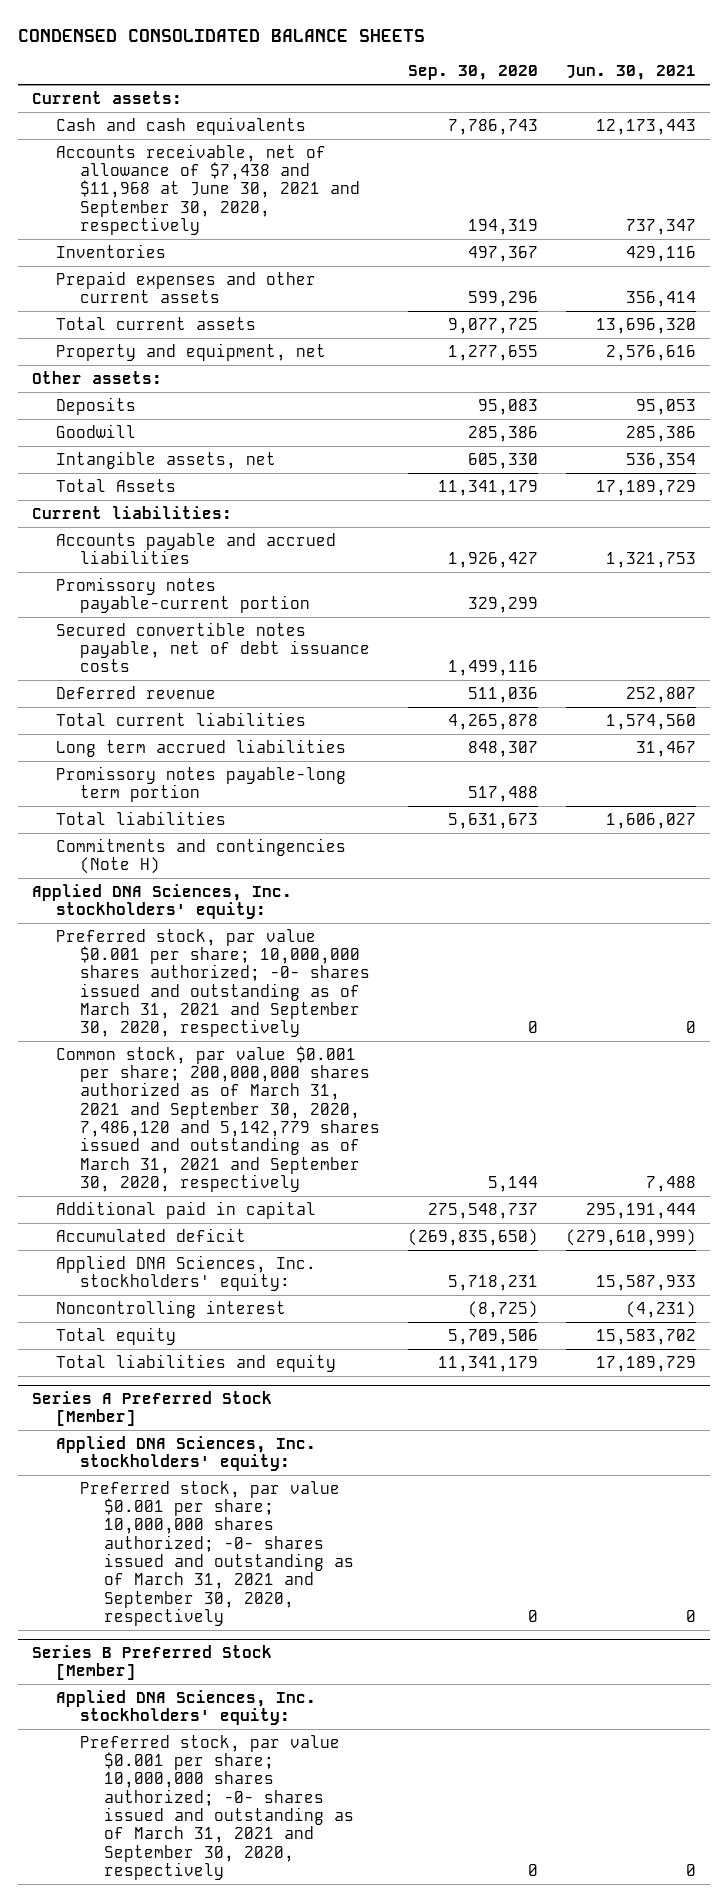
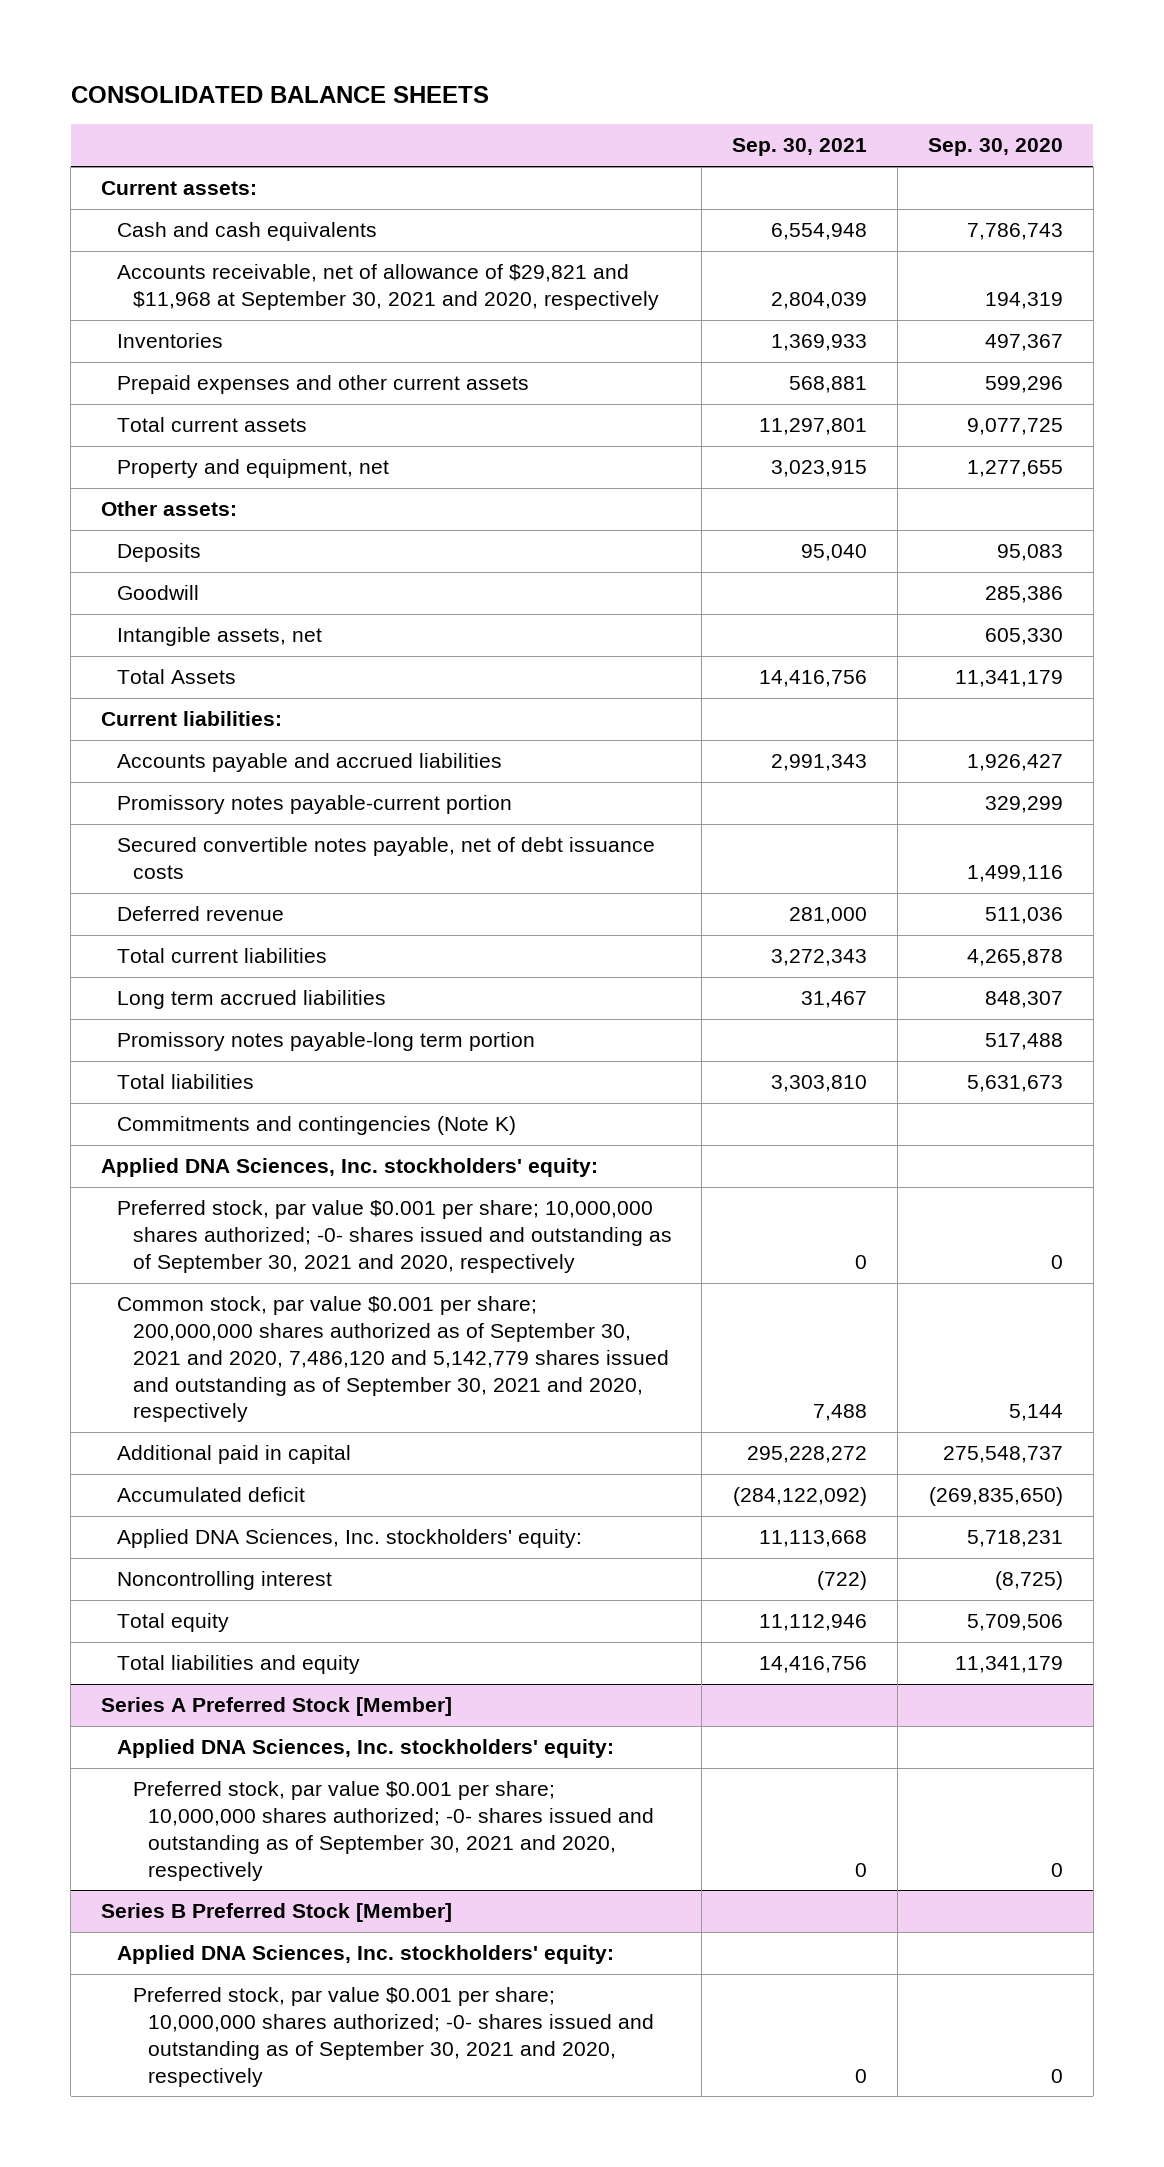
- CONDENSED CONSOLIDATED BALANCE SHEETS
+ CONSOLIDATED BALANCE SHEETS
- | Sep. 30, 2020 | Jun. 30, 2021
+ | Sep. 30, 2021 | Sep. 30, 2020
- Accounts receivable, net of allowance of $7,438 and $11,968 at June 30, 2021 and September 30, 2020, respectively | 194,319 | 737,347
+ Accounts receivable, net of allowance of $29,821 and $11,968 at September 30, 2021 and 2020, respectively | 2,804,039 | 194,319
- Commitments and contingencies (Note H)
+ Commitments and contingencies (Note K)
- Preferred stock, par value $0.001 per share; 10,000,000 shares authorized; -0- shares issued and outstanding as of March 31, 2021 and September 30, 2020, respectively | 0 | 0
- Common stock, par value $0.001 per share; 200,000,000 shares authorized as of March 31, 2021 and September 30, 2020, 7,486,120 and 5,142,779 shares issued and outstanding as of March 31, 2021 and September 30, 2020, respectively | 5,144 | 7,488
+ Preferred stock, par value $0.001 per share; 10,000,000 shares authorized; -0- shares issued and outstanding as of September 30, 2021 and 2020, respectively | 0 | 0
+ Common stock, par value $0.001 per share; 200,000,000 shares authorized as of September 30, 2021 and 2020, 7,486,120 and 5,142,779 shares issued and outstanding as of September 30, 2021 and 2020, respectively | 7,488 | 5,144
@ Series A Preferred Stock [Member]
- Preferred stock, par value $0.001 per share; 10,000,000 shares authorized; -0- shares issued and outstanding as of March 31, 2021 and September 30, 2020, respectively | 0 | 0
+ Preferred stock, par value $0.001 per share; 10,000,000 shares authorized; -0- shares issued and outstanding as of September 30, 2021 and 2020, respectively | 0 | 0
@ Series B Preferred Stock [Member]
- Preferred stock, par value $0.001 per share; 10,000,000 shares authorized; -0- shares issued and outstanding as of March 31, 2021 and September 30, 2020, respectively | 0 | 0
+ Preferred stock, par value $0.001 per share; 10,000,000 shares authorized; -0- shares issued and outstanding as of September 30, 2021 and 2020, respectively | 0 | 0

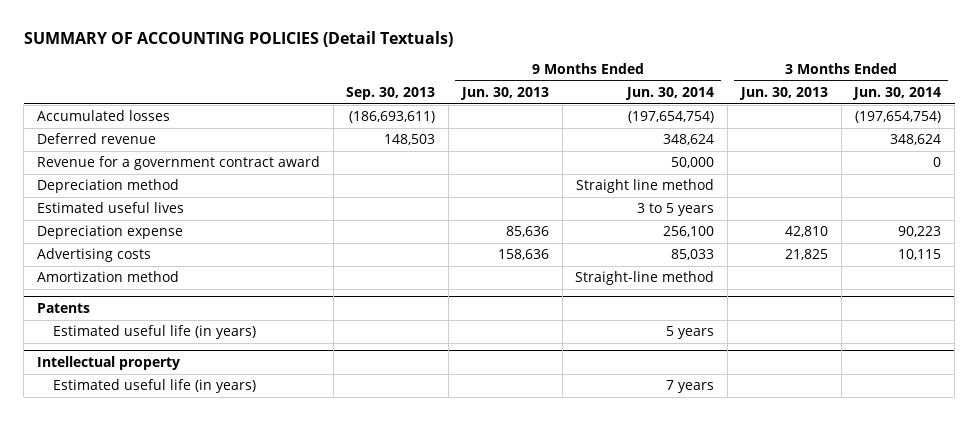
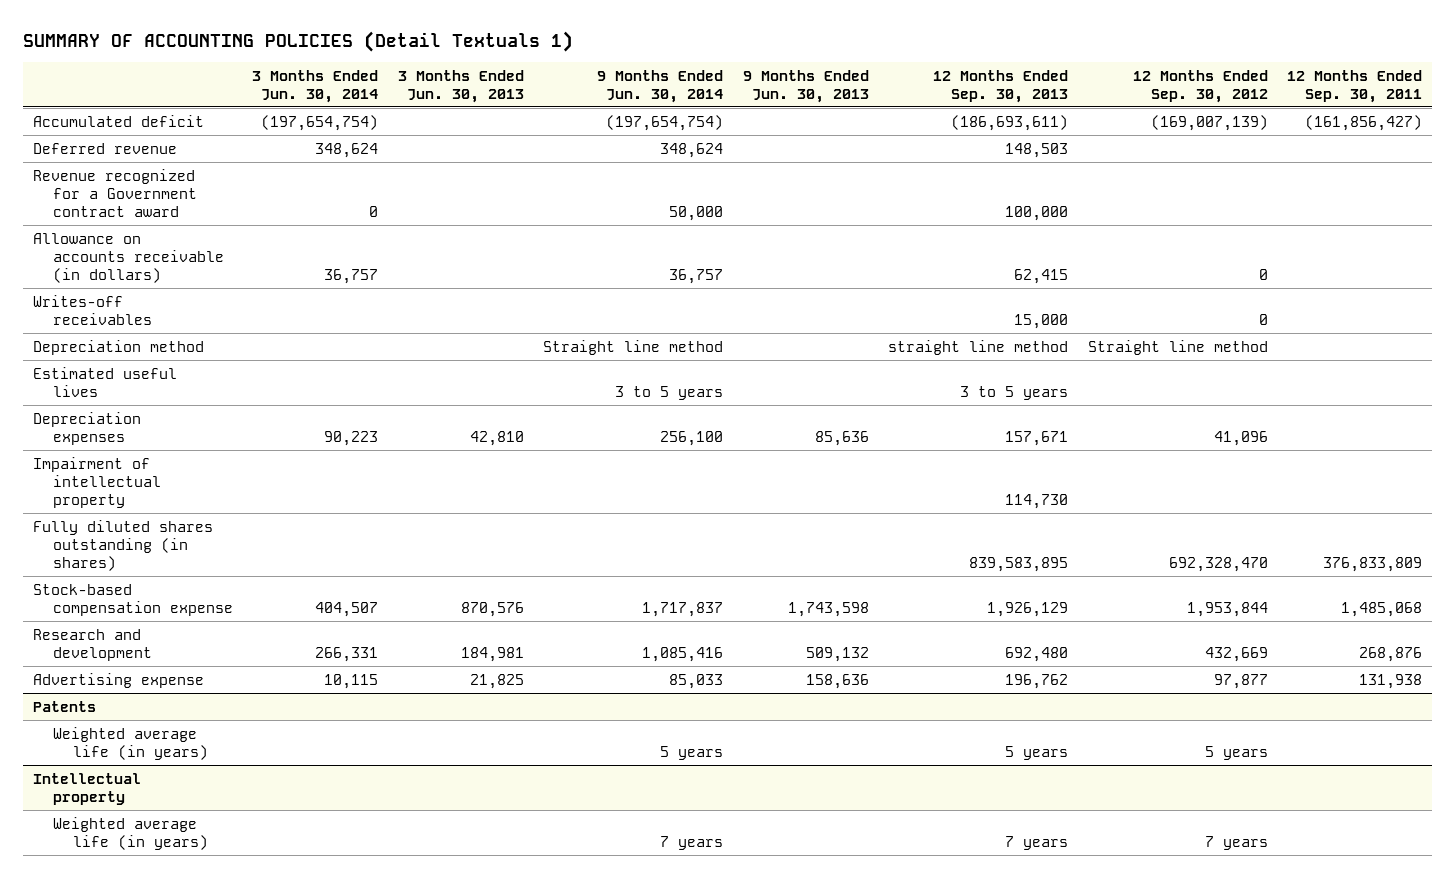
- SUMMARY OF ACCOUNTING POLICIES (Detail Textuals)
+ SUMMARY OF ACCOUNTING POLICIES (Detail Textuals 1)
- | Sep. 30, 2013 | 9 Months Ended Jun. 30, 2013 | 9 Months Ended Jun. 30, 2014 | 3 Months Ended Jun. 30, 2013 | 3 Months Ended Jun. 30, 2014
+ | 3 Months Ended Jun. 30, 2014 | 3 Months Ended Jun. 30, 2013 | 9 Months Ended Jun. 30, 2014 | 9 Months Ended Jun. 30, 2013 | 12 Months Ended Sep. 30, 2013 | 12 Months Ended Sep. 30, 2012 | 12 Months Ended Sep. 30, 2011
- Accumulated losses | (186,693,611) | | (197,654,754) | | (197,654,754)
+ Accumulated deficit | (197,654,754) | | (197,654,754) | | (186,693,611) | (169,007,139) | (161,856,427)
- Revenue for a government contract award | | | 50,000 | | 0
+ Revenue recognized for a Government contract award | 0 | | 50,000 | | 100,000 | |
+ Allowance on accounts receivable (in dollars) | 36,757 | | 36,757 | | 62,415 | 0 |
+ Writes-off receivables | | | | | 15,000 | 0 |
- Depreciation expense | | 85,636 | 256,100 | 42,810 | 90,223
- Advertising costs | | 158,636 | 85,033 | 21,825 | 10,115
- Amortization method | | | Straight-line method | |
+ Depreciation expenses | 90,223 | 42,810 | 256,100 | 85,636 | 157,671 | 41,096 |
+ Impairment of intellectual property | | | | | 114,730 | |
+ Fully diluted shares outstanding (in shares) | | | | | 839,583,895 | 692,328,470 | 376,833,809
+ Stock-based compensation expense | 404,507 | 870,576 | 1,717,837 | 1,743,598 | 1,926,129 | 1,953,844 | 1,485,068
+ Research and development | 266,331 | 184,981 | 1,085,416 | 509,132 | 692,480 | 432,669 | 268,876
+ Advertising expense | 10,115 | 21,825 | 85,033 | 158,636 | 196,762 | 97,877 | 131,938
@ Patents
- Estimated useful life (in years) | | | 5 years | |
+ Weighted average life (in years) | | | 5 years | | 5 years | 5 years |
@ Intellectual property
- Estimated useful life (in years) | | | 7 years | |
+ Weighted average life (in years) | | | 7 years | | 7 years | 7 years |

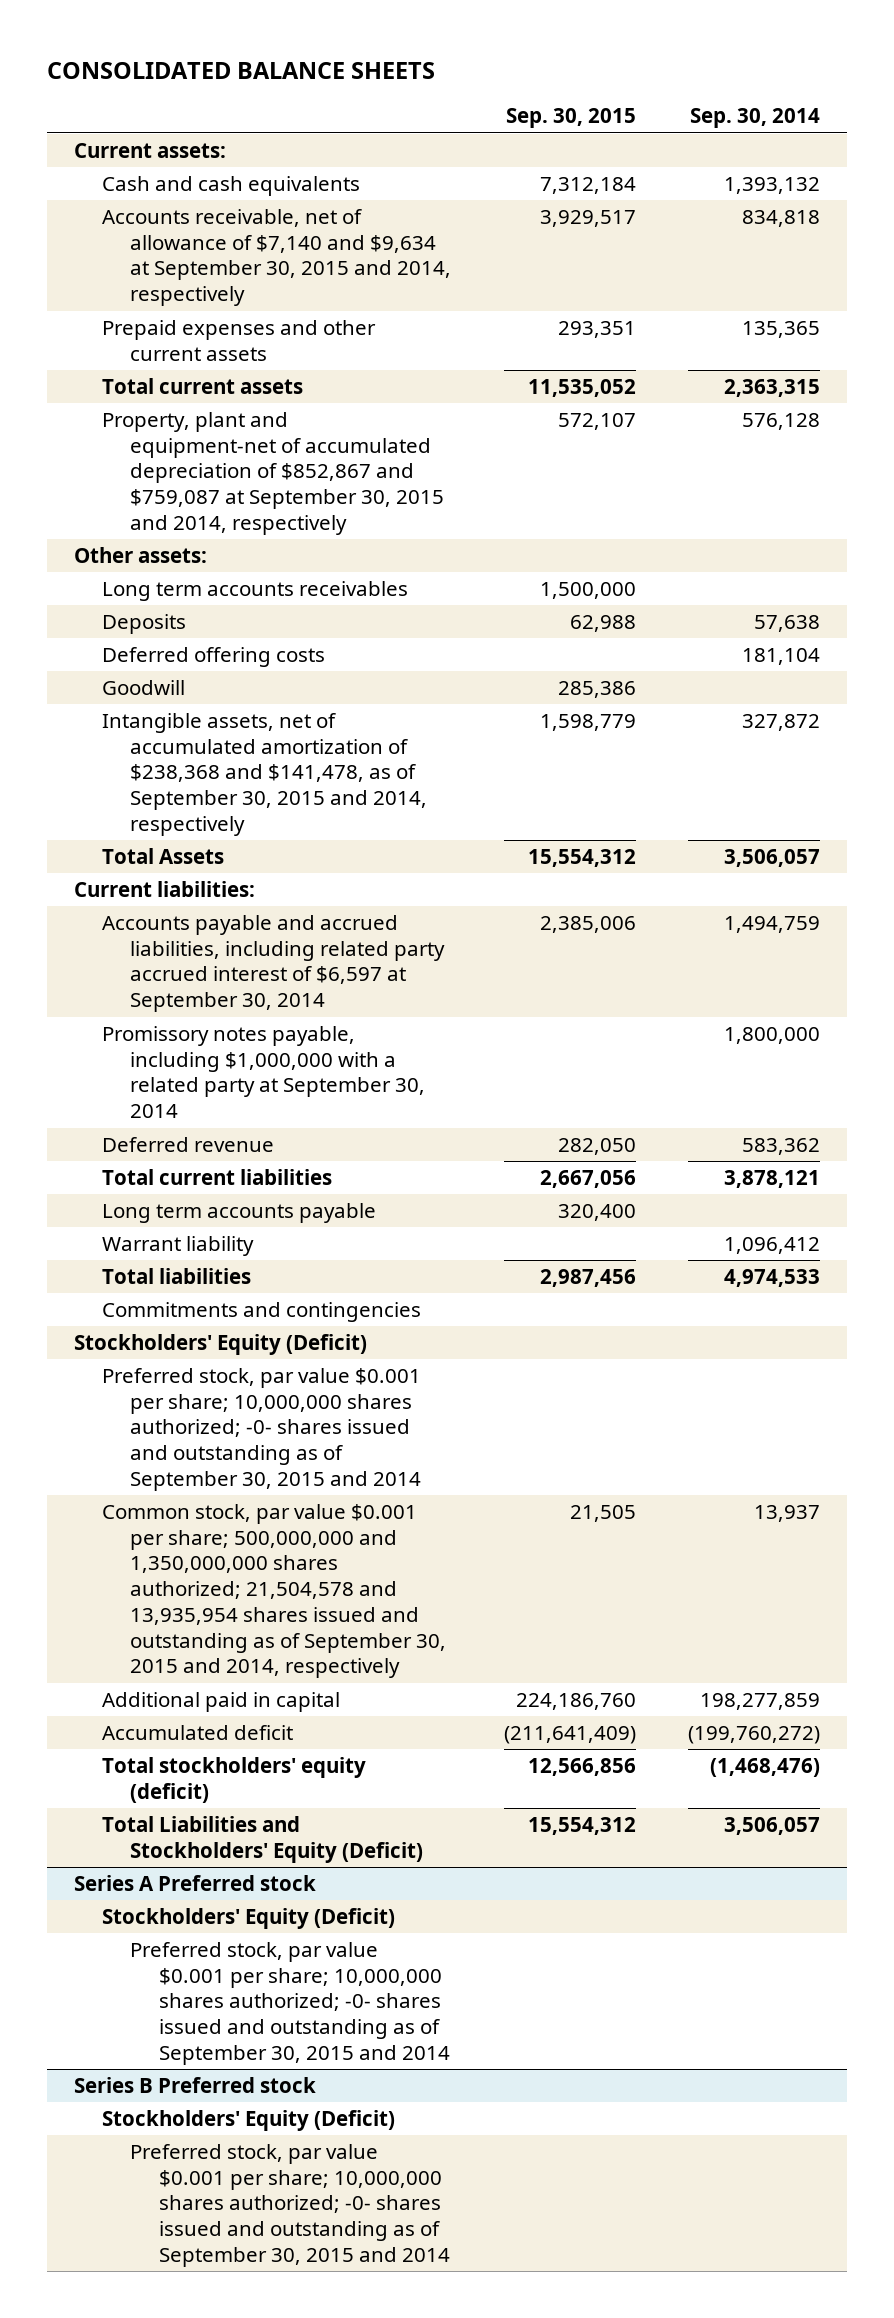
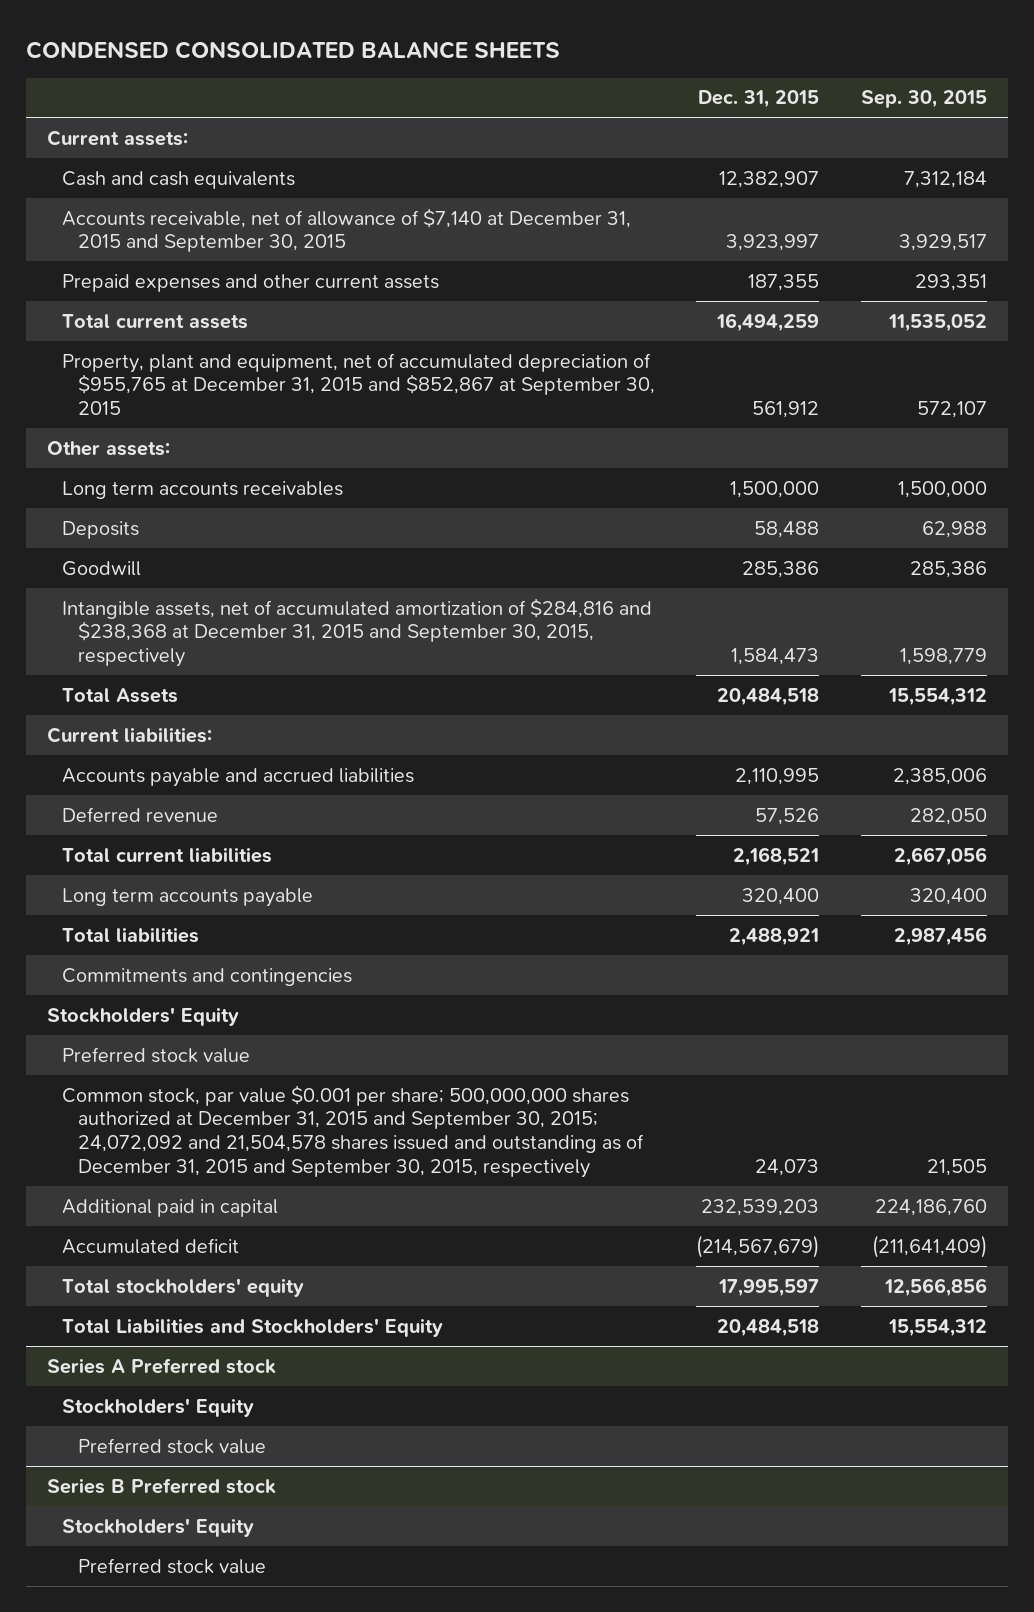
- CONSOLIDATED BALANCE SHEETS
+ CONDENSED CONSOLIDATED BALANCE SHEETS
- | Sep. 30, 2015 | Sep. 30, 2014
+ | Dec. 31, 2015 | Sep. 30, 2015
- Accounts receivable, net of allowance of $7,140 and $9,634 at September 30, 2015 and 2014, respectively | 3,929,517 | 834,818
+ Accounts receivable, net of allowance of $7,140 at December 31, 2015 and September 30, 2015 | 3,923,997 | 3,929,517
- Property, plant and equipment-net of accumulated depreciation of $852,867 and $759,087 at September 30, 2015 and 2014, respectively | 572,107 | 576,128
+ Property, plant and equipment, net of accumulated depreciation of $955,765 at December 31, 2015 and $852,867 at September 30, 2015 | 561,912 | 572,107
- Deferred offering costs | | 181,104
- Intangible assets, net of accumulated amortization of $238,368 and $141,478, as of September 30, 2015 and 2014, respectively | 1,598,779 | 327,872
+ Intangible assets, net of accumulated amortization of $284,816 and $238,368 at December 31, 2015 and September 30, 2015, respectively | 1,584,473 | 1,598,779
- Accounts payable and accrued liabilities, including related party accrued interest of $6,597 at September 30, 2014 | 2,385,006 | 1,494,759
- Promissory notes payable, including $1,000,000 with a related party at September 30, 2014 | | 1,800,000
+ Accounts payable and accrued liabilities | 2,110,995 | 2,385,006
- Warrant liability | | 1,096,412
- Stockholders' Equity (Deficit)
- Preferred stock, par value $0.001 per share; 10,000,000 shares authorized; -0- shares issued and outstanding as of September 30, 2015 and 2014
- Common stock, par value $0.001 per share; 500,000,000 and 1,350,000,000 shares authorized; 21,504,578 and 13,935,954 shares issued and outstanding as of September 30, 2015 and 2014, respectively | 21,505 | 13,937
+ Stockholders' Equity
+ Preferred stock value
+ Common stock, par value $0.001 per share; 500,000,000 shares authorized at December 31, 2015 and September 30, 2015; 24,072,092 and 21,504,578 shares issued and outstanding as of December 31, 2015 and September 30, 2015, respectively | 24,073 | 21,505
- Total stockholders' equity (deficit) | 12,566,856 | (1,468,476)
- Total Liabilities and Stockholders' Equity (Deficit) | 15,554,312 | 3,506,057
+ Total stockholders' equity | 17,995,597 | 12,566,856
+ Total Liabilities and Stockholders' Equity | 20,484,518 | 15,554,312
@ Series A Preferred stock
- Stockholders' Equity (Deficit)
- Preferred stock, par value $0.001 per share; 10,000,000 shares authorized; -0- shares issued and outstanding as of September 30, 2015 and 2014
+ Stockholders' Equity
+ Preferred stock value
@ Series B Preferred stock
- Stockholders' Equity (Deficit)
- Preferred stock, par value $0.001 per share; 10,000,000 shares authorized; -0- shares issued and outstanding as of September 30, 2015 and 2014
+ Stockholders' Equity
+ Preferred stock value

